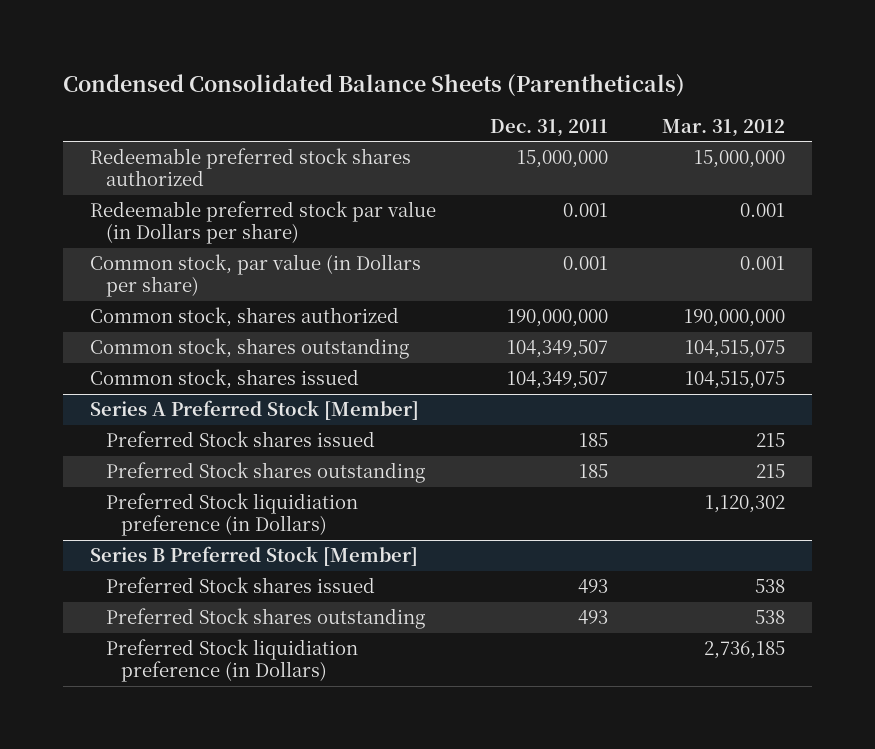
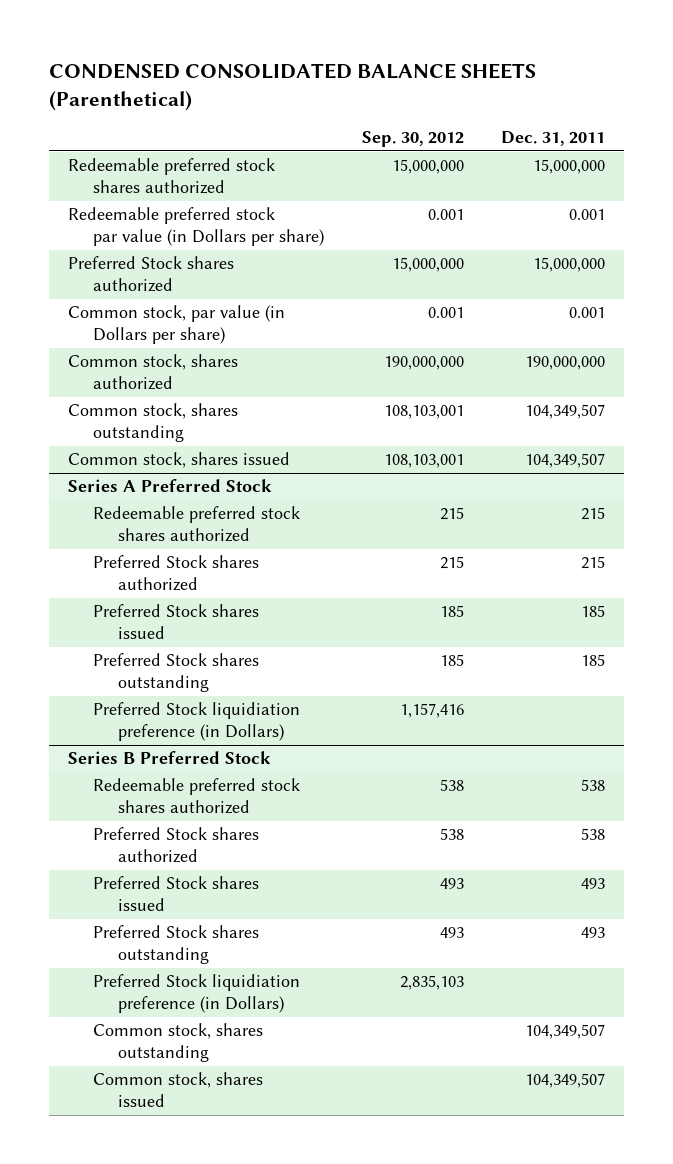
- Condensed Consolidated Balance Sheets (Parentheticals)
+ CONDENSED CONSOLIDATED BALANCE SHEETS (Parenthetical)
- | Dec. 31, 2011 | Mar. 31, 2012
+ | Sep. 30, 2012 | Dec. 31, 2011
+ Preferred Stock shares authorized | 15,000,000 | 15,000,000
- Series A Preferred Stock [Member]
+ Series A Preferred Stock
+ Redeemable preferred stock shares authorized | 215 | 215
+ Preferred Stock shares authorized | 215 | 215
- Series B Preferred Stock [Member]
+ Series B Preferred Stock
+ Redeemable preferred stock shares authorized | 538 | 538
+ Preferred Stock shares authorized | 538 | 538
+ Common stock, shares outstanding | | 104,349,507
+ Common stock, shares issued | | 104,349,507

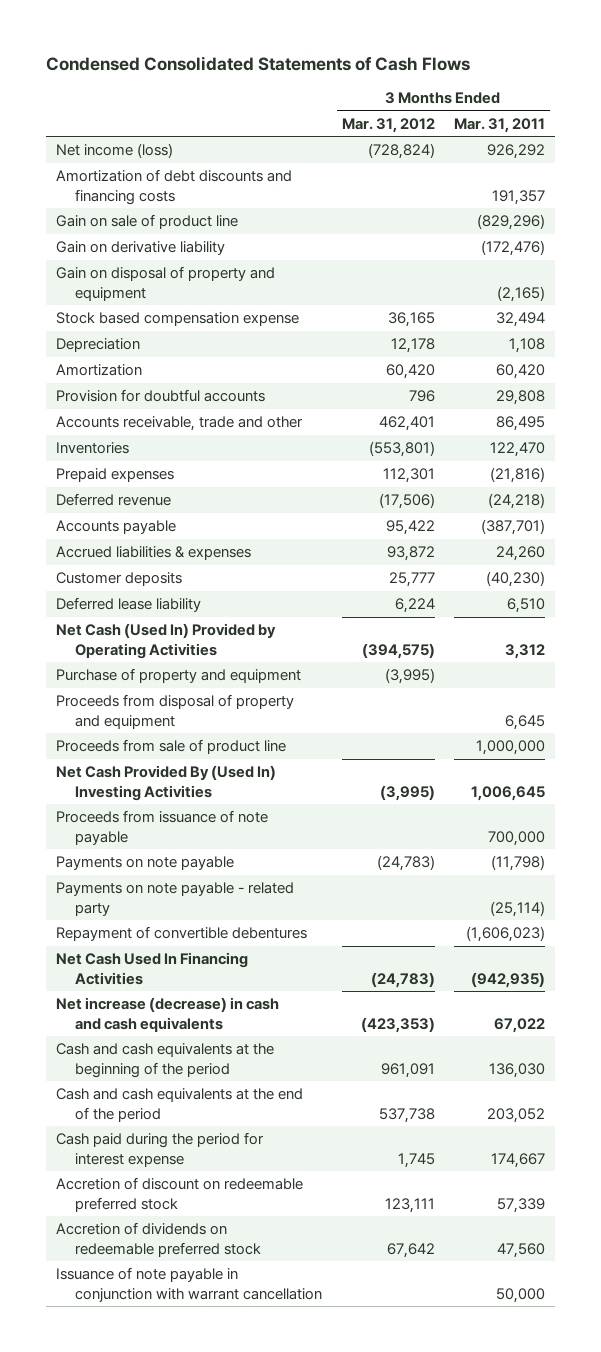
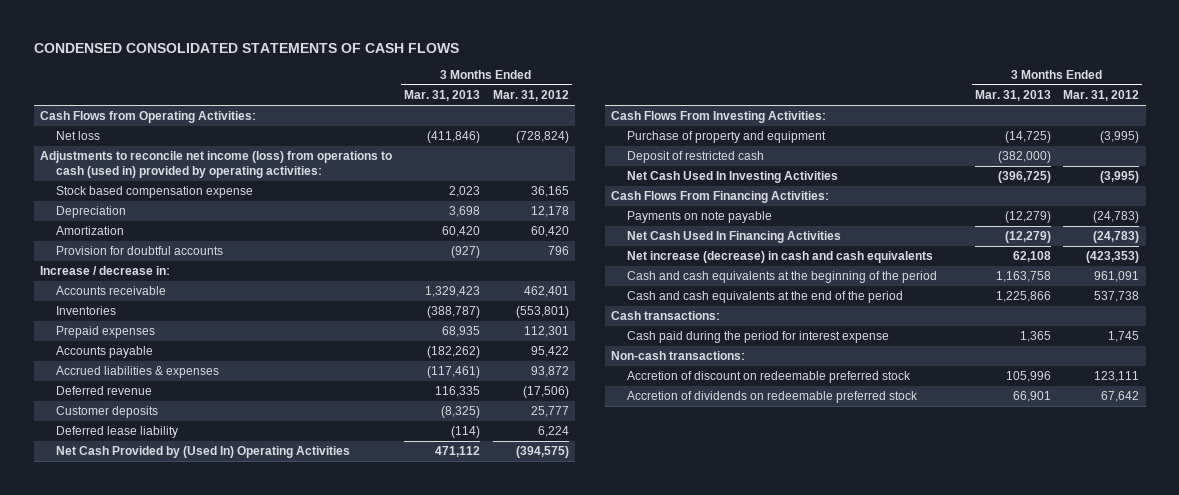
- Condensed Consolidated Statements of Cash Flows
+ CONDENSED CONSOLIDATED STATEMENTS OF CASH FLOWS
- | 3 Months Ended Mar. 31, 2012 | 3 Months Ended Mar. 31, 2011
+ | 3 Months Ended Mar. 31, 2013 | 3 Months Ended Mar. 31, 2012
- Net income (loss) | (728,824) | 926,292
- Amortization of debt discounts and financing costs | | 191,357
- Gain on sale of product line | | (829,296)
- Gain on derivative liability | | (172,476)
- Gain on disposal of property and equipment | | (2,165)
+ Cash Flows from Operating Activities:
+ Net loss | (411,846) | (728,824)
+ Adjustments to reconcile net income (loss) from operations to cash (used in) provided by operating activities:
- Accounts receivable, trade and other | 462,401 | 86,495
+ Increase / decrease in:
+ Accounts receivable | 1,329,423 | 462,401
moved down: Deferred revenue | 116,335 | (17,506)
- Net Cash (Used In) Provided by Operating Activities | (394,575) | 3,312
+ Net Cash Provided by (Used In) Operating Activities | 471,112 | (394,575)
+ Cash Flows From Investing Activities:
- Proceeds from disposal of property and equipment | | 6,645
- Proceeds from sale of product line | | 1,000,000
- Net Cash Provided By (Used In) Investing Activities | (3,995) | 1,006,645
- Proceeds from issuance of note payable | | 700,000
+ Deposit of restricted cash | (382,000) |
+ Net Cash Used In Investing Activities | (396,725) | (3,995)
+ Cash Flows From Financing Activities:
- Payments on note payable - related party | | (25,114)
- Repayment of convertible debentures | | (1,606,023)
+ Cash transactions:
+ Non-cash transactions:
- Issuance of note payable in conjunction with warrant cancellation | | 50,000

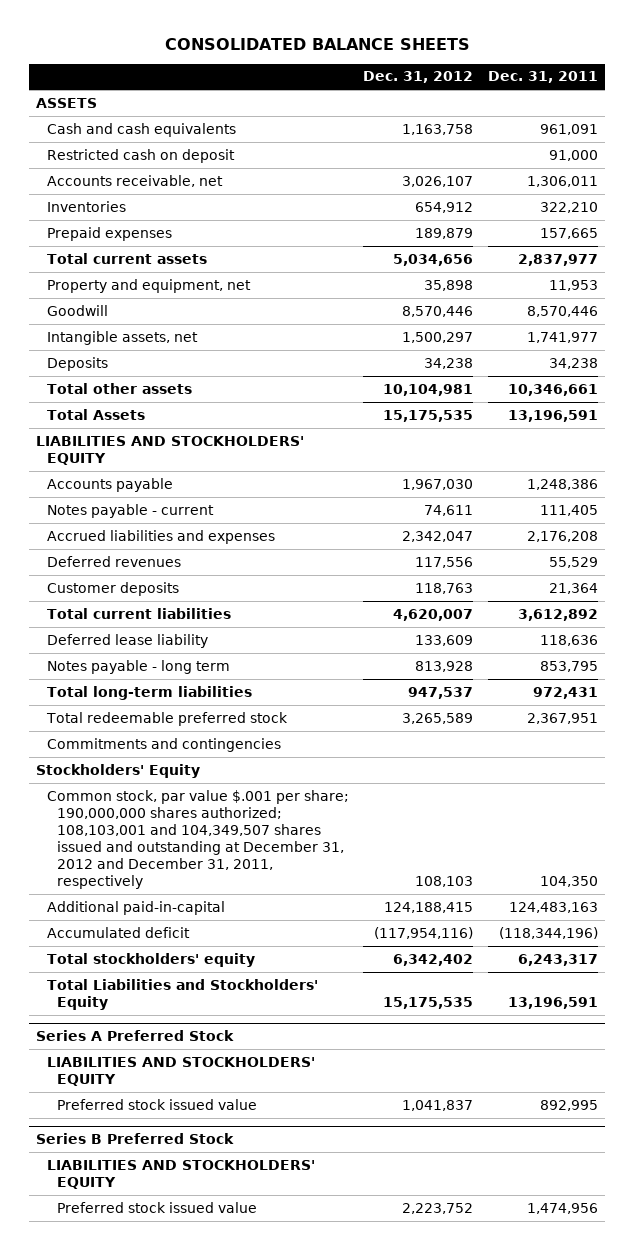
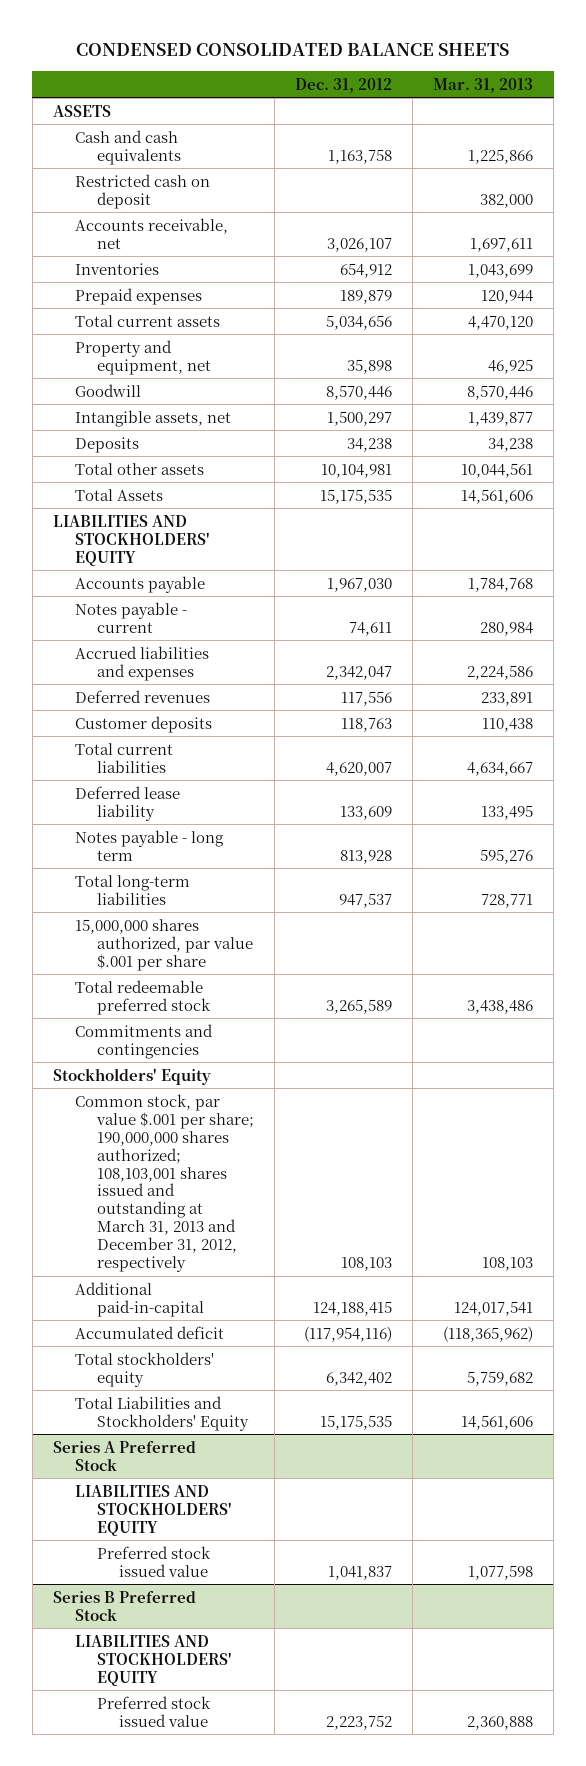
- CONSOLIDATED BALANCE SHEETS
+ CONDENSED CONSOLIDATED BALANCE SHEETS
- | Dec. 31, 2012 | Dec. 31, 2011
+ | Dec. 31, 2012 | Mar. 31, 2013
+ 15,000,000 shares authorized, par value $.001 per share
- Common stock, par value $.001 per share; 190,000,000 shares authorized; 108,103,001 and 104,349,507 shares issued and outstanding at December 31, 2012 and December 31, 2011, respectively | 108,103 | 104,350
+ Common stock, par value $.001 per share; 190,000,000 shares authorized; 108,103,001 shares issued and outstanding at March 31, 2013 and December 31, 2012, respectively | 108,103 | 108,103

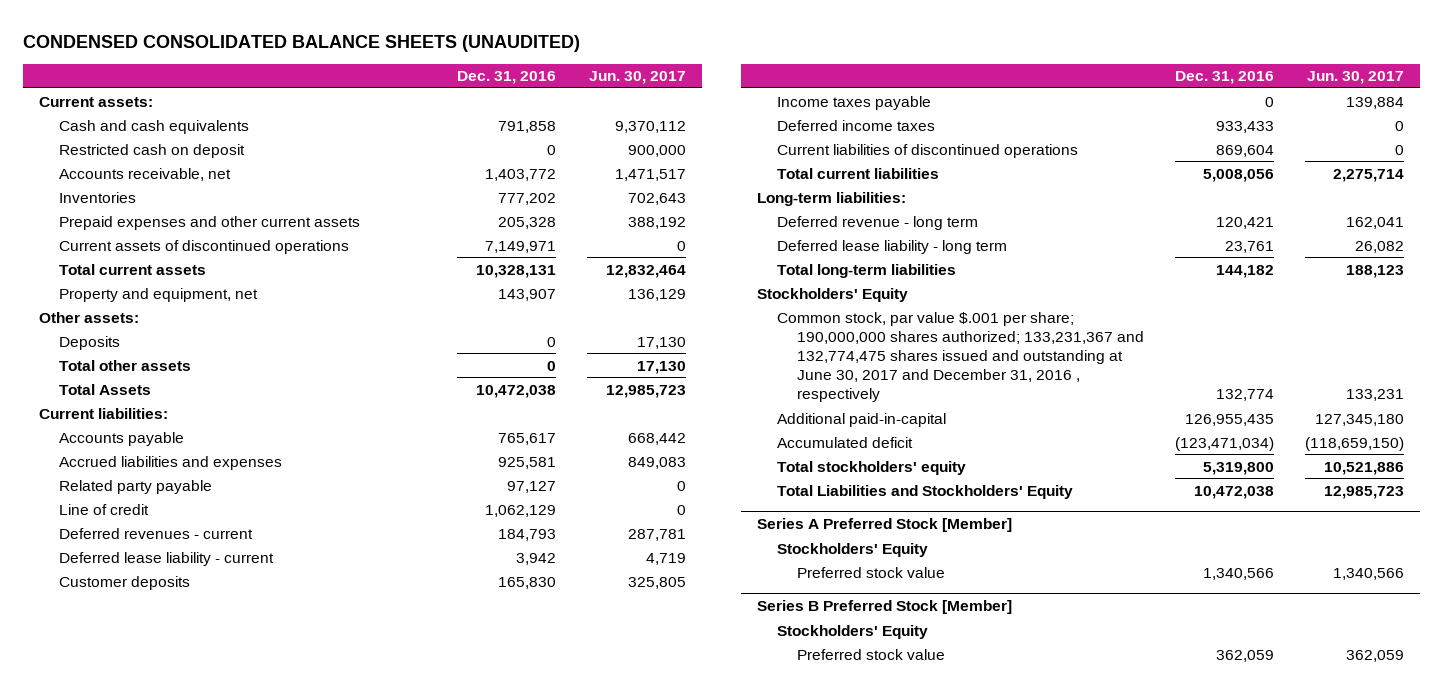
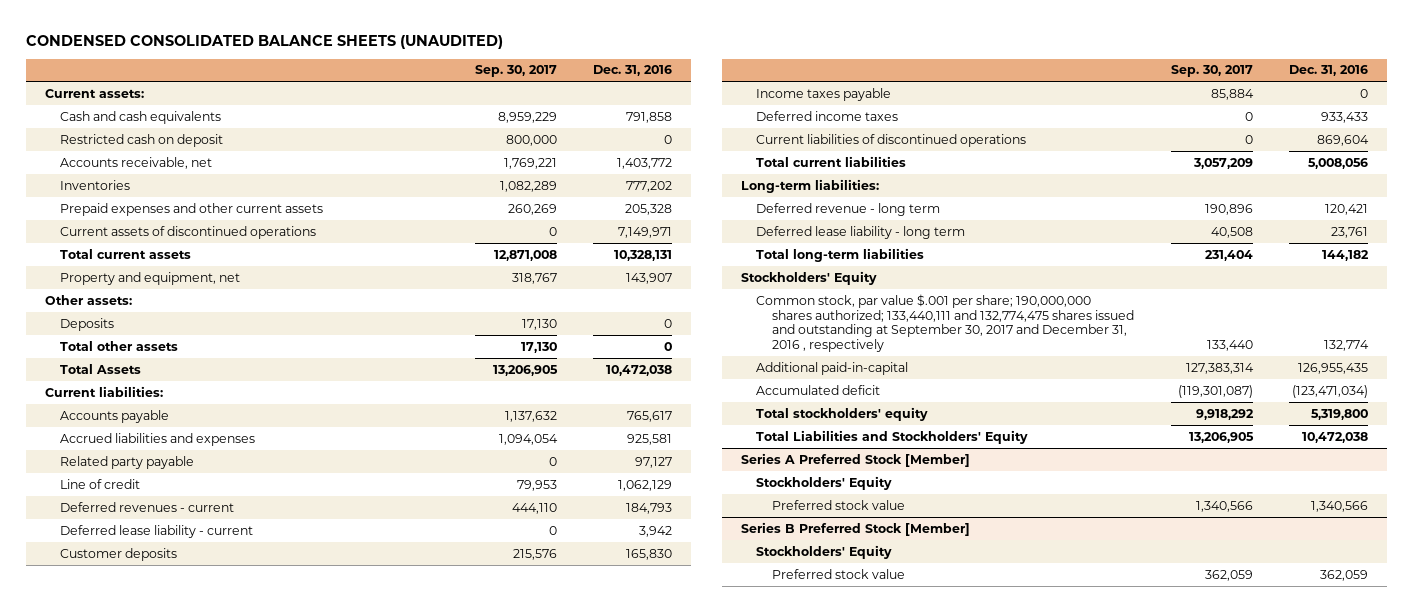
- | Dec. 31, 2016 | Jun. 30, 2017
+ | Sep. 30, 2017 | Dec. 31, 2016
- Common stock, par value $.001 per share; 190,000,000 shares authorized; 133,231,367 and 132,774,475 shares issued and outstanding at June 30, 2017 and December 31, 2016 , respectively | 132,774 | 133,231
+ Common stock, par value $.001 per share; 190,000,000 shares authorized; 133,440,111 and 132,774,475 shares issued and outstanding at September 30, 2017 and December 31, 2016 , respectively | 133,440 | 132,774

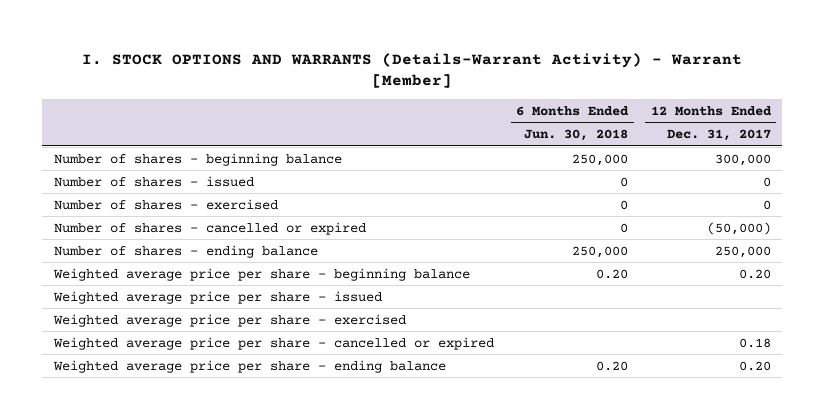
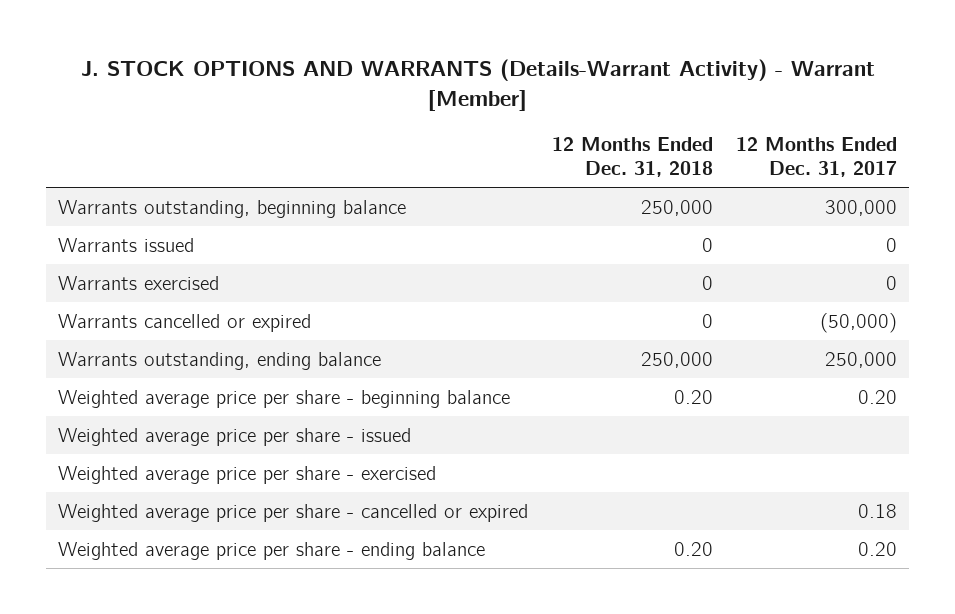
- I. STOCK OPTIONS AND WARRANTS (Details-Warrant Activity) - Warrant [Member]
+ J. STOCK OPTIONS AND WARRANTS (Details-Warrant Activity) - Warrant [Member]
- | 6 Months Ended Jun. 30, 2018 | 12 Months Ended Dec. 31, 2017
+ | 12 Months Ended Dec. 31, 2018 | 12 Months Ended Dec. 31, 2017
- Number of shares - beginning balance | 250,000 | 300,000
- Number of shares - issued | 0 | 0
- Number of shares - exercised | 0 | 0
- Number of shares - cancelled or expired | 0 | (50,000)
- Number of shares - ending balance | 250,000 | 250,000
+ Warrants outstanding, beginning balance | 250,000 | 300,000
+ Warrants issued | 0 | 0
+ Warrants exercised | 0 | 0
+ Warrants cancelled or expired | 0 | (50,000)
+ Warrants outstanding, ending balance | 250,000 | 250,000

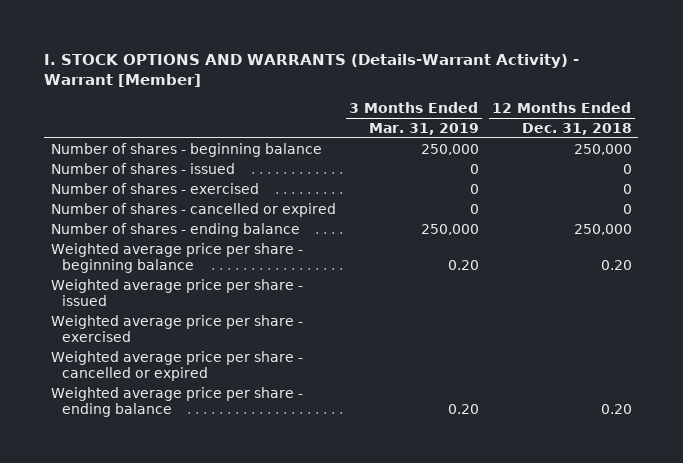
- J. STOCK OPTIONS AND WARRANTS (Details-Warrant Activity) - Warrant [Member]
+ I. STOCK OPTIONS AND WARRANTS (Details-Warrant Activity) - Warrant [Member]
- | 12 Months Ended Dec. 31, 2018 | 12 Months Ended Dec. 31, 2017
+ | 3 Months Ended Mar. 31, 2019 | 12 Months Ended Dec. 31, 2018
- Warrants outstanding, beginning balance | 250,000 | 300,000
- Warrants issued | 0 | 0
- Warrants exercised | 0 | 0
- Warrants cancelled or expired | 0 | (50,000)
- Warrants outstanding, ending balance | 250,000 | 250,000
+ Number of shares - beginning balance | 250,000 | 250,000
+ Number of shares - issued | 0 | 0
+ Number of shares - exercised | 0 | 0
+ Number of shares - cancelled or expired | 0 | 0
+ Number of shares - ending balance | 250,000 | 250,000

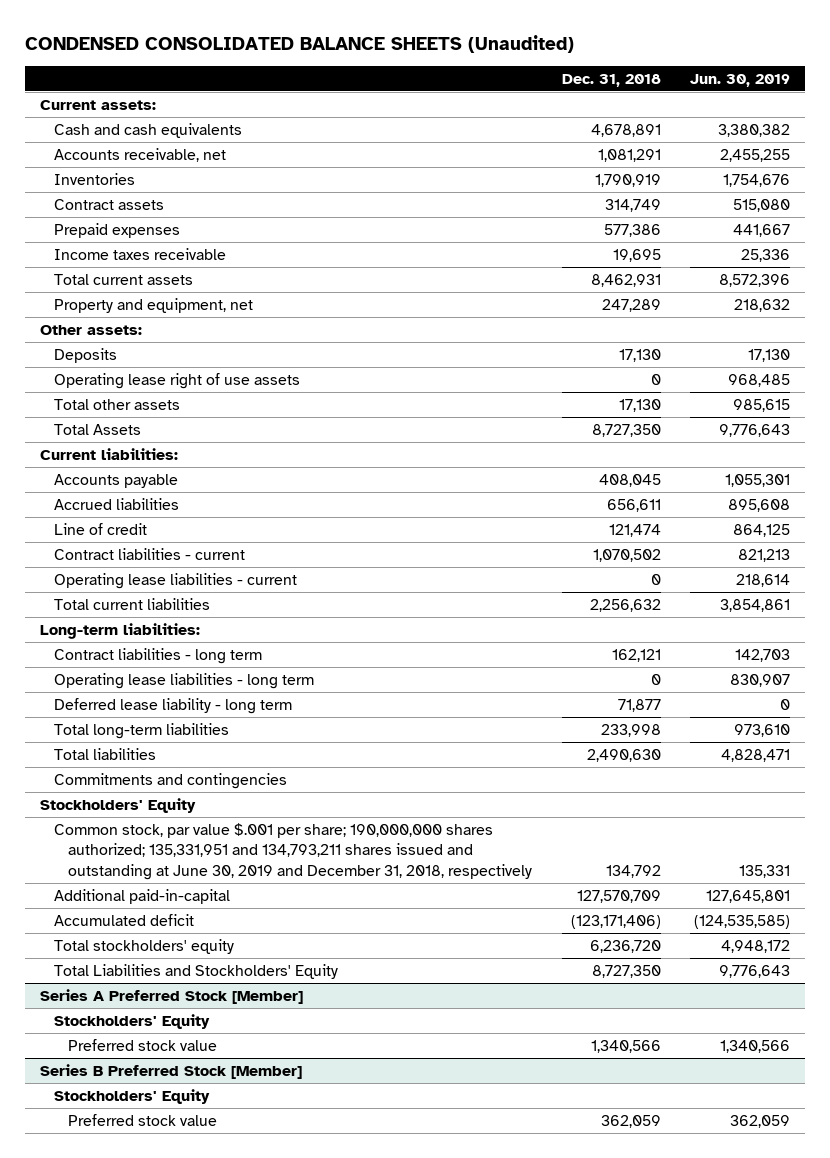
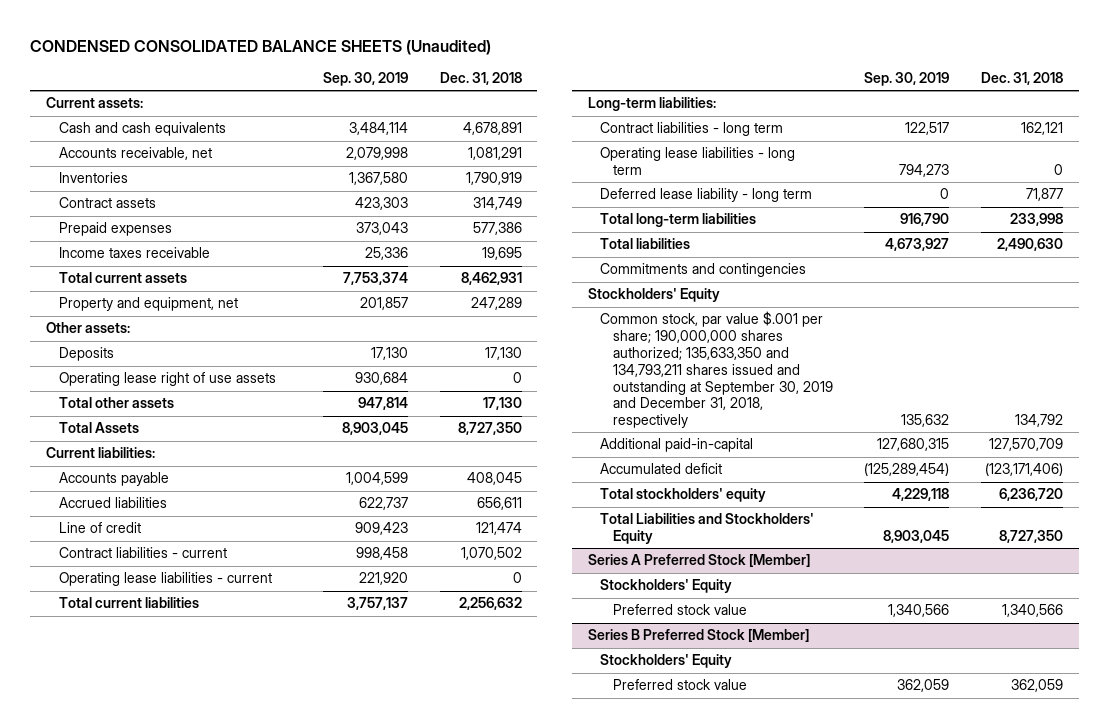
- | Dec. 31, 2018 | Jun. 30, 2019
+ | Sep. 30, 2019 | Dec. 31, 2018
- Common stock, par value $.001 per share; 190,000,000 shares authorized; 135,331,951 and 134,793,211 shares issued and outstanding at June 30, 2019 and December 31, 2018, respectively | 134,792 | 135,331
+ Common stock, par value $.001 per share; 190,000,000 shares authorized; 135,633,350 and 134,793,211 shares issued and outstanding at September 30, 2019 and December 31, 2018, respectively | 135,632 | 134,792

